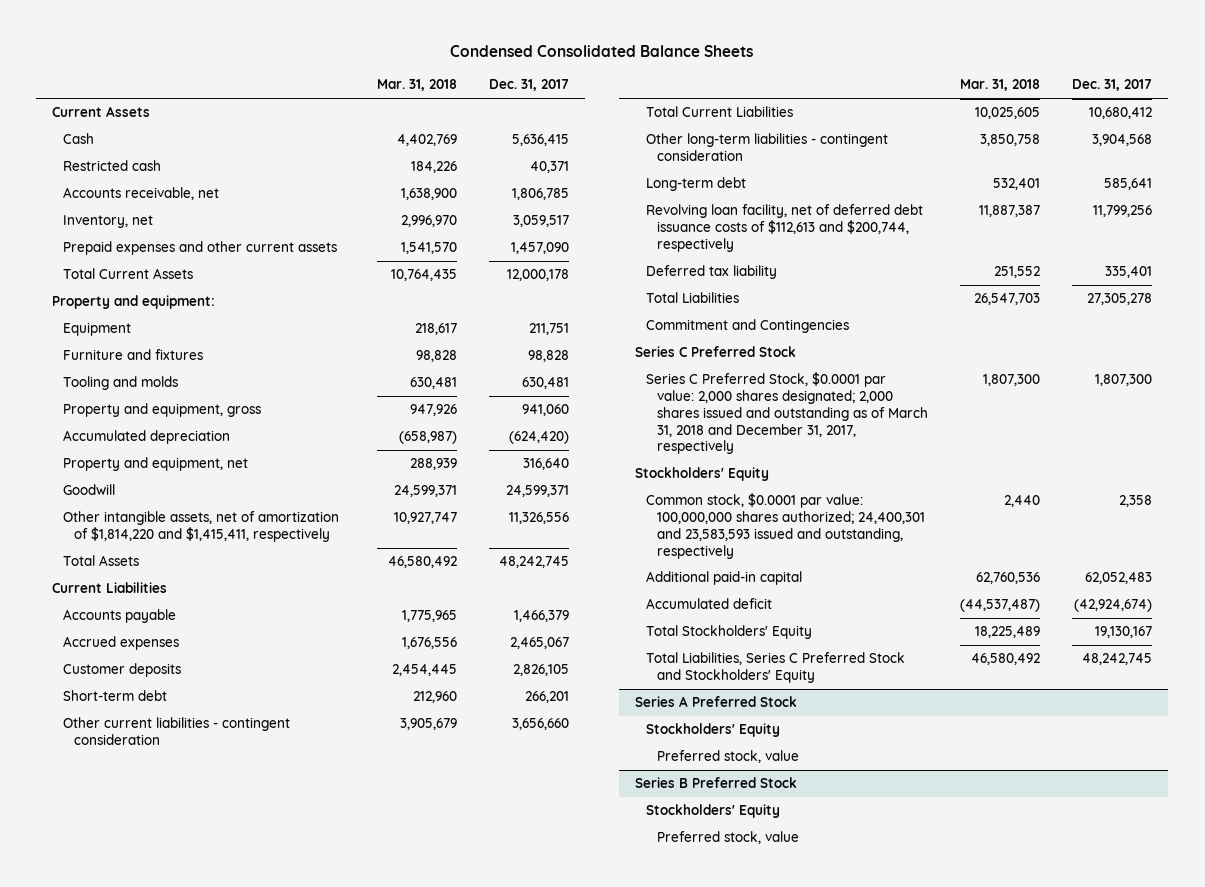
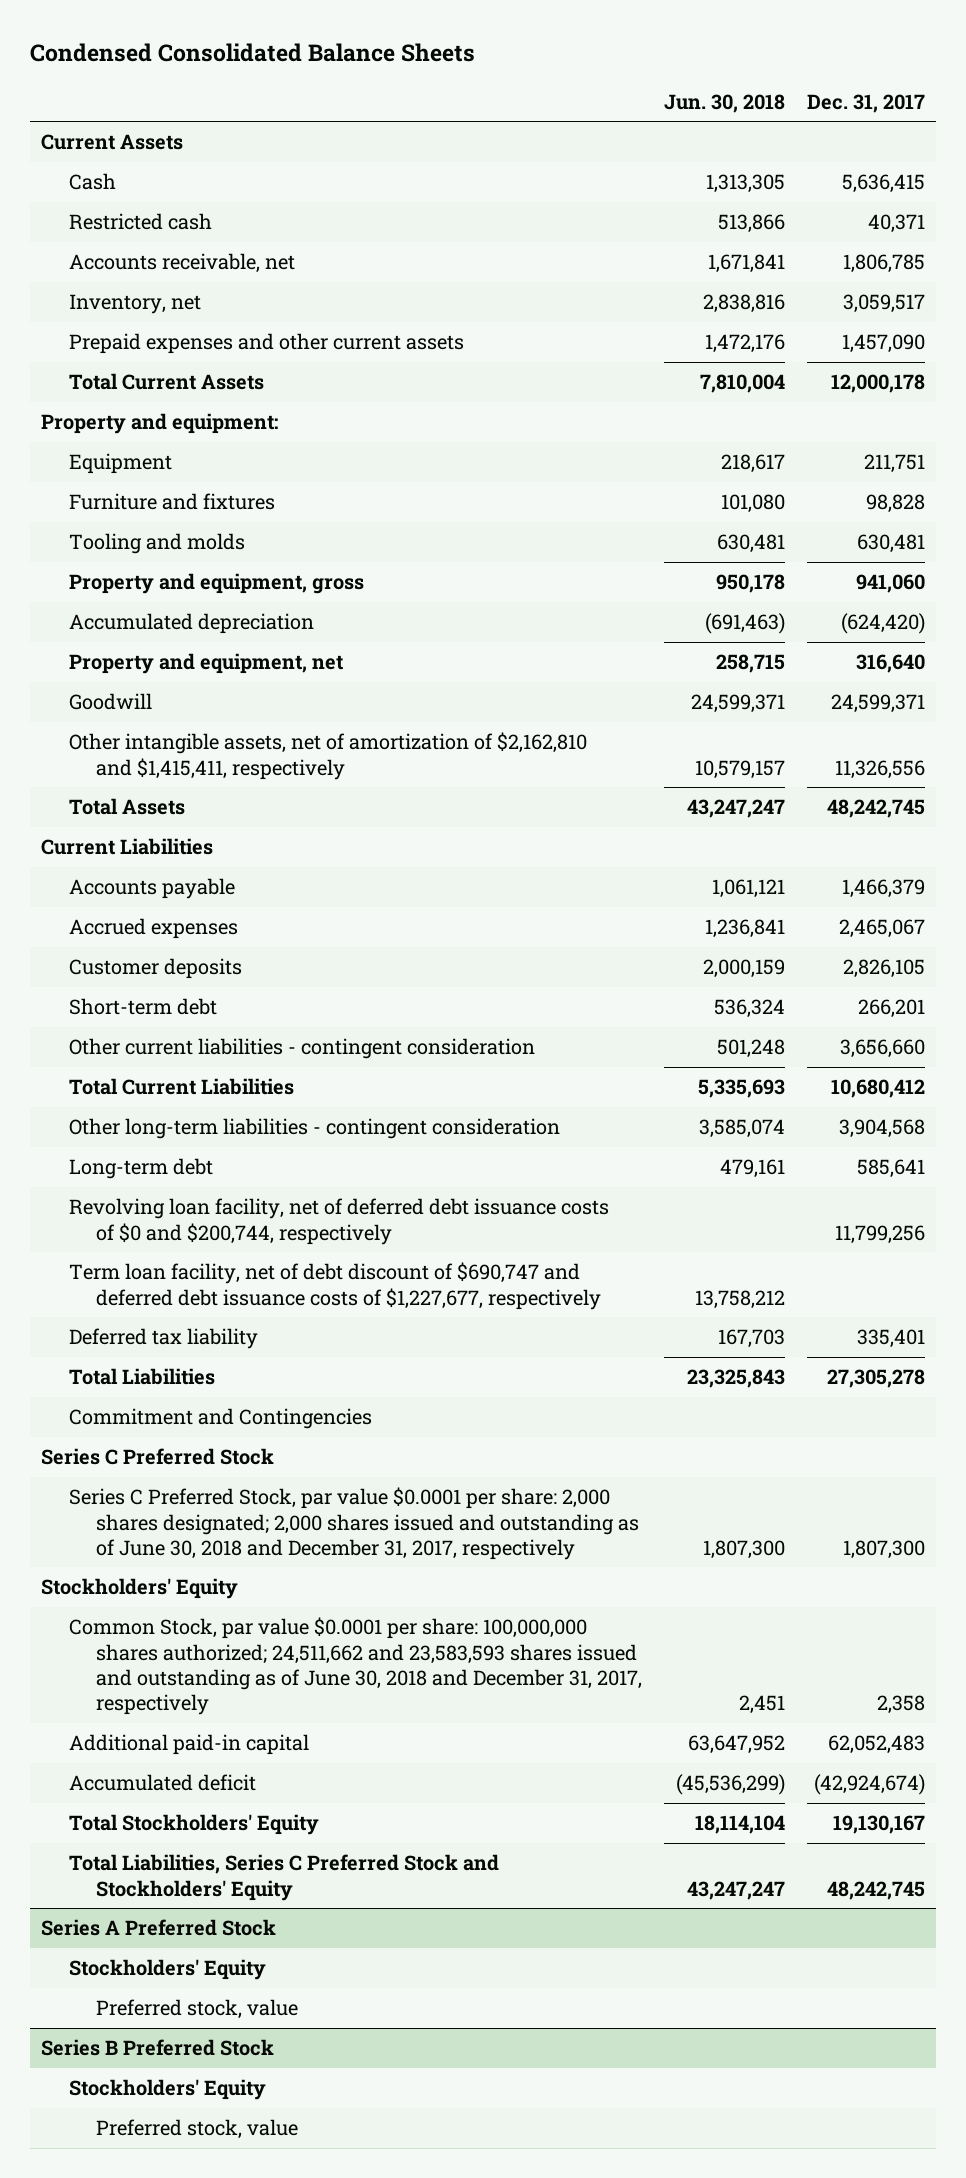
- | Mar. 31, 2018 | Dec. 31, 2017
+ | Jun. 30, 2018 | Dec. 31, 2017
- Other intangible assets, net of amortization of $1,814,220 and $1,415,411, respectively | 10,927,747 | 11,326,556
+ Other intangible assets, net of amortization of $2,162,810 and $1,415,411, respectively | 10,579,157 | 11,326,556
- Revolving loan facility, net of deferred debt issuance costs of $112,613 and $200,744, respectively | 11,887,387 | 11,799,256
+ Revolving loan facility, net of deferred debt issuance costs of $0 and $200,744, respectively | | 11,799,256
+ Term loan facility, net of debt discount of $690,747 and deferred debt issuance costs of $1,227,677, respectively | 13,758,212 |
- Series C Preferred Stock, $0.0001 par value: 2,000 shares designated; 2,000 shares issued and outstanding as of March 31, 2018 and December 31, 2017, respectively | 1,807,300 | 1,807,300
+ Series C Preferred Stock, par value $0.0001 per share: 2,000 shares designated; 2,000 shares issued and outstanding as of June 30, 2018 and December 31, 2017, respectively | 1,807,300 | 1,807,300
- Common stock, $0.0001 par value: 100,000,000 shares authorized; 24,400,301 and 23,583,593 issued and outstanding, respectively | 2,440 | 2,358
+ Common Stock, par value $0.0001 per share: 100,000,000 shares authorized; 24,511,662 and 23,583,593 shares issued and outstanding as of June 30, 2018 and December 31, 2017, respectively | 2,451 | 2,358

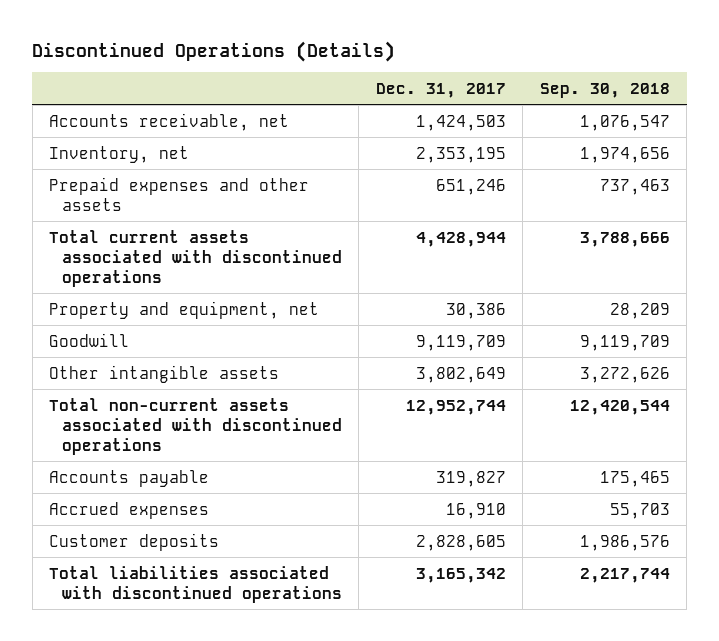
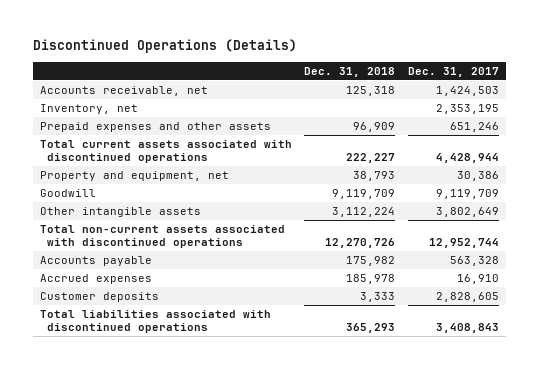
- | Dec. 31, 2017 | Sep. 30, 2018
+ | Dec. 31, 2018 | Dec. 31, 2017
- Accounts payable | 319,827 | 175,465
+ Accounts payable | 175,982 | 563,328
- Total liabilities associated with discontinued operations | 3,165,342 | 2,217,744
+ Total liabilities associated with discontinued operations | 365,293 | 3,408,843

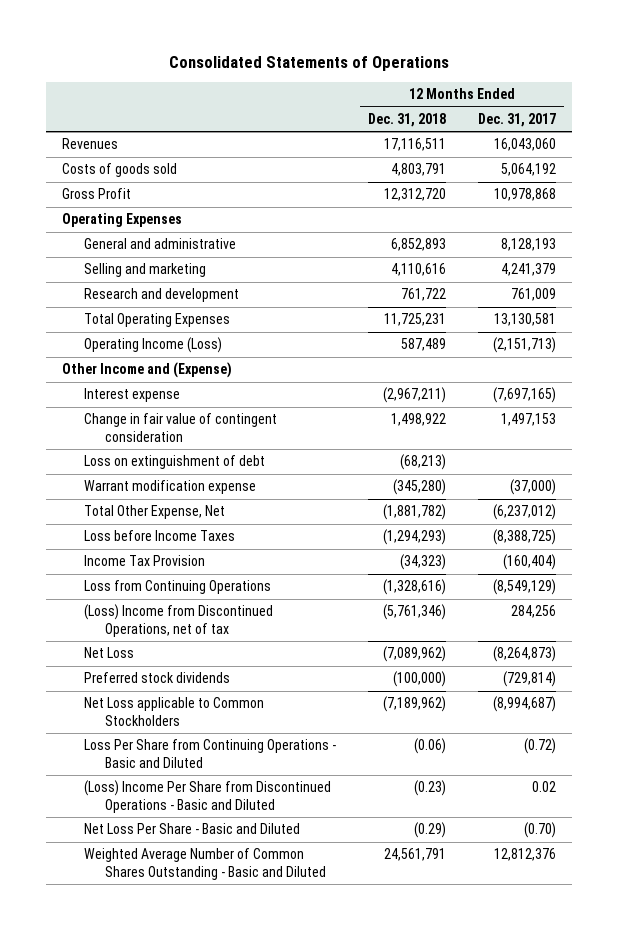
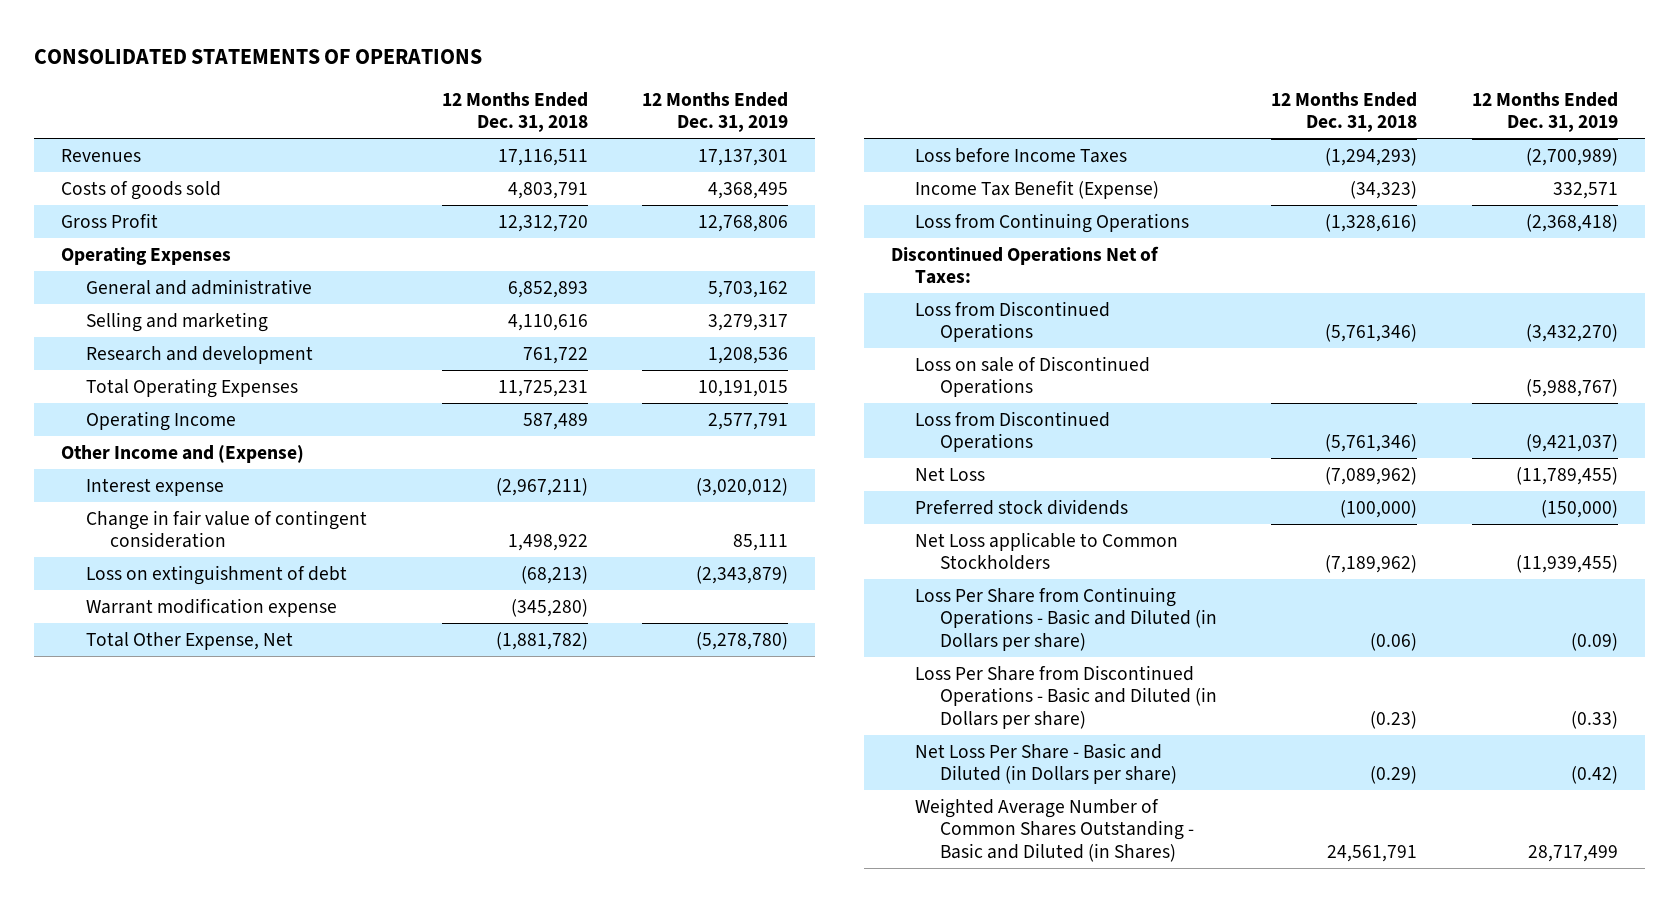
- Consolidated Statements of Operations
+ CONSOLIDATED STATEMENTS OF OPERATIONS
- | 12 Months Ended Dec. 31, 2018 | 12 Months Ended Dec. 31, 2017
+ | 12 Months Ended Dec. 31, 2018 | 12 Months Ended Dec. 31, 2019
- Operating Income (Loss) | 587,489 | (2,151,713)
+ Operating Income | 587,489 | 2,577,791
- Income Tax Provision | (34,323) | (160,404)
+ Income Tax Benefit (Expense) | (34,323) | 332,571
- (Loss) Income from Discontinued Operations, net of tax | (5,761,346) | 284,256
+ Discontinued Operations Net of Taxes:
+ Loss from Discontinued Operations | (5,761,346) | (3,432,270)
+ Loss on sale of Discontinued Operations | | (5,988,767)
+ Loss from Discontinued Operations | (5,761,346) | (9,421,037)
- Loss Per Share from Continuing Operations - Basic and Diluted | (0.06) | (0.72)
- (Loss) Income Per Share from Discontinued Operations - Basic and Diluted | (0.23) | 0.02
- Net Loss Per Share - Basic and Diluted | (0.29) | (0.70)
- Weighted Average Number of Common Shares Outstanding - Basic and Diluted | 24,561,791 | 12,812,376
+ Loss Per Share from Continuing Operations - Basic and Diluted (in Dollars per share) | (0.06) | (0.09)
+ Loss Per Share from Discontinued Operations - Basic and Diluted (in Dollars per share) | (0.23) | (0.33)
+ Net Loss Per Share - Basic and Diluted (in Dollars per share) | (0.29) | (0.42)
+ Weighted Average Number of Common Shares Outstanding - Basic and Diluted (in Shares) | 24,561,791 | 28,717,499

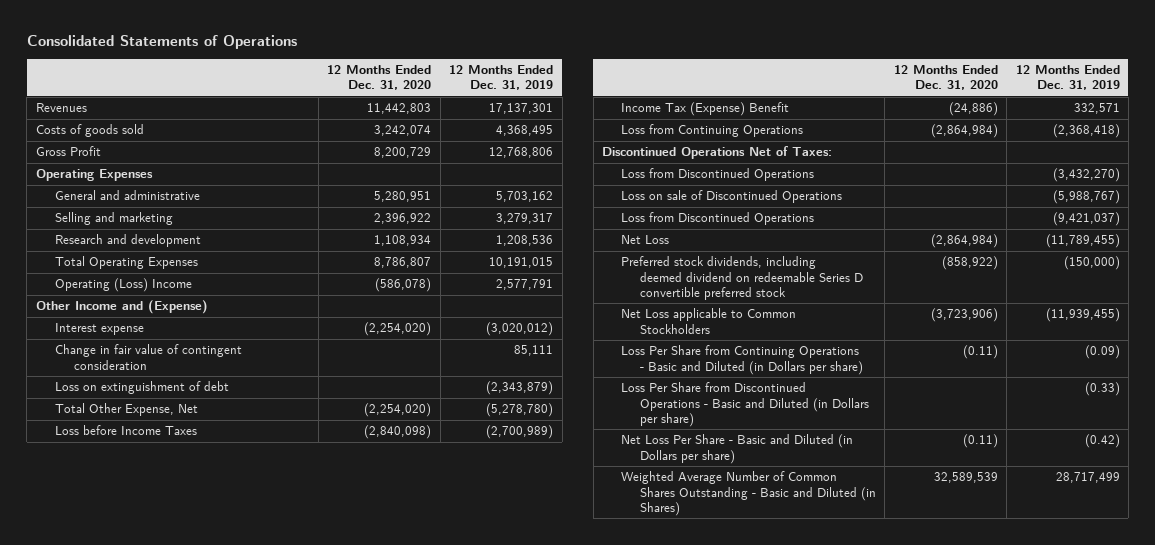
- CONSOLIDATED STATEMENTS OF OPERATIONS
+ Consolidated Statements of Operations
- | 12 Months Ended Dec. 31, 2018 | 12 Months Ended Dec. 31, 2019
+ | 12 Months Ended Dec. 31, 2020 | 12 Months Ended Dec. 31, 2019
- Operating Income | 587,489 | 2,577,791
+ Operating (Loss) Income | (586,078) | 2,577,791
- Warrant modification expense | (345,280) |
- Income Tax Benefit (Expense) | (34,323) | 332,571
+ Income Tax (Expense) Benefit | (24,886) | 332,571
- Preferred stock dividends | (100,000) | (150,000)
+ Preferred stock dividends, including deemed dividend on redeemable Series D convertible preferred stock | (858,922) | (150,000)

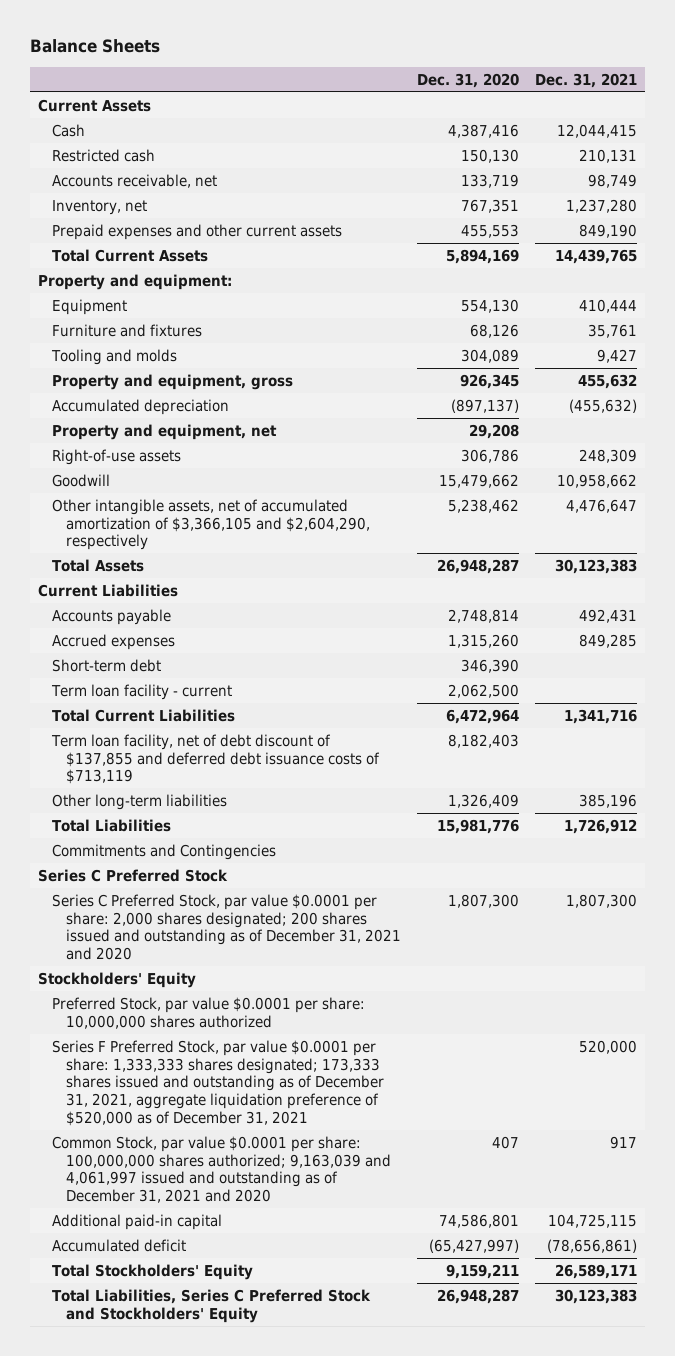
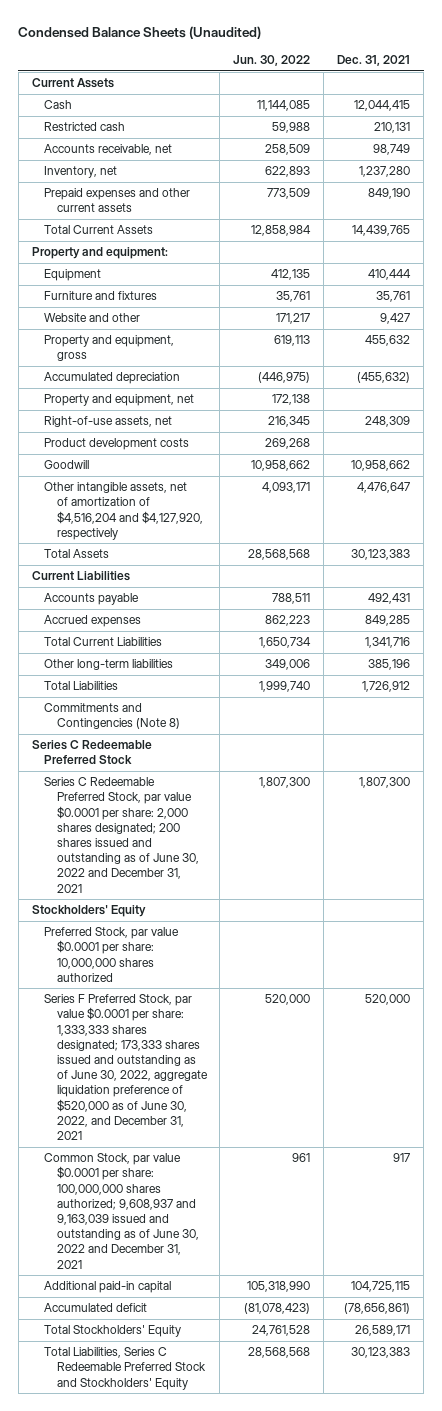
- Balance Sheets
+ Condensed Balance Sheets (Unaudited)
- | Dec. 31, 2020 | Dec. 31, 2021
+ | Jun. 30, 2022 | Dec. 31, 2021
- Tooling and molds | 304,089 | 9,427
+ Website and other | 171,217 | 9,427
- Right-of-use assets | 306,786 | 248,309
+ Right-of-use assets, net | 216,345 | 248,309
+ Product development costs | 269,268 |
- Other intangible assets, net of accumulated amortization of $3,366,105 and $2,604,290, respectively | 5,238,462 | 4,476,647
+ Other intangible assets, net of amortization of $4,516,204 and $4,127,920, respectively | 4,093,171 | 4,476,647
- Short-term debt | 346,390 |
- Term loan facility - current | 2,062,500 |
- Term loan facility, net of debt discount of $137,855 and deferred debt issuance costs of $713,119 | 8,182,403 |
- Commitments and Contingencies
- Series C Preferred Stock
- Series C Preferred Stock, par value $0.0001 per share: 2,000 shares designated; 200 shares issued and outstanding as of December 31, 2021 and 2020 | 1,807,300 | 1,807,300
+ Commitments and Contingencies (Note 8)
+ Series C Redeemable Preferred Stock
+ Series C Redeemable Preferred Stock, par value $0.0001 per share: 2,000 shares designated; 200 shares issued and outstanding as of June 30, 2022 and December 31, 2021 | 1,807,300 | 1,807,300
- Series F Preferred Stock, par value $0.0001 per share: 1,333,333 shares designated; 173,333 shares issued and outstanding as of December 31, 2021, aggregate liquidation preference of $520,000 as of December 31, 2021 | | 520,000
- Common Stock, par value $0.0001 per share: 100,000,000 shares authorized; 9,163,039 and 4,061,997 issued and outstanding as of December 31, 2021 and 2020 | 407 | 917
+ Series F Preferred Stock, par value $0.0001 per share: 1,333,333 shares designated; 173,333 shares issued and outstanding as of June 30, 2022, aggregate liquidation preference of $520,000 as of June 30, 2022, and December 31, 2021 | 520,000 | 520,000
+ Common Stock, par value $0.0001 per share: 100,000,000 shares authorized; 9,608,937 and 9,163,039 issued and outstanding as of June 30, 2022 and December 31, 2021 | 961 | 917
- Total Liabilities, Series C Preferred Stock and Stockholders' Equity | 26,948,287 | 30,123,383
+ Total Liabilities, Series C Redeemable Preferred Stock and Stockholders' Equity | 28,568,568 | 30,123,383

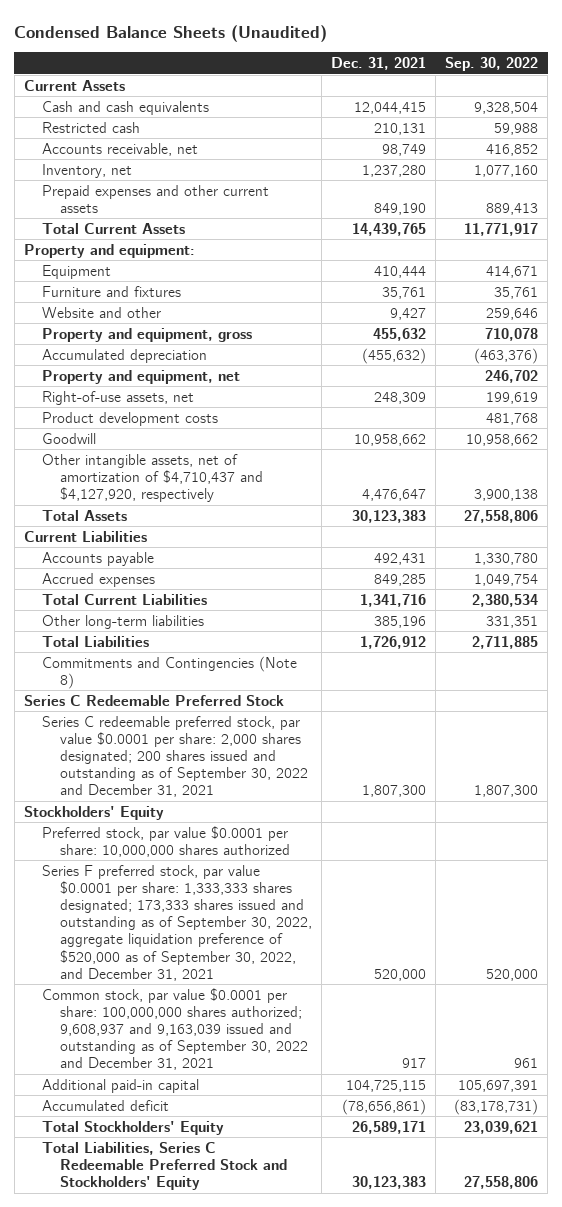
- | Jun. 30, 2022 | Dec. 31, 2021
+ | Dec. 31, 2021 | Sep. 30, 2022
- Cash | 11,144,085 | 12,044,415
+ Cash and cash equivalents | 12,044,415 | 9,328,504
- Other intangible assets, net of amortization of $4,516,204 and $4,127,920, respectively | 4,093,171 | 4,476,647
+ Other intangible assets, net of amortization of $4,710,437 and $4,127,920, respectively | 4,476,647 | 3,900,138
- Series C Redeemable Preferred Stock, par value $0.0001 per share: 2,000 shares designated; 200 shares issued and outstanding as of June 30, 2022 and December 31, 2021 | 1,807,300 | 1,807,300
+ Series C redeemable preferred stock, par value $0.0001 per share: 2,000 shares designated; 200 shares issued and outstanding as of September 30, 2022 and December 31, 2021 | 1,807,300 | 1,807,300
- Preferred Stock, par value $0.0001 per share: 10,000,000 shares authorized
- Series F Preferred Stock, par value $0.0001 per share: 1,333,333 shares designated; 173,333 shares issued and outstanding as of June 30, 2022, aggregate liquidation preference of $520,000 as of June 30, 2022, and December 31, 2021 | 520,000 | 520,000
- Common Stock, par value $0.0001 per share: 100,000,000 shares authorized; 9,608,937 and 9,163,039 issued and outstanding as of June 30, 2022 and December 31, 2021 | 961 | 917
+ Preferred stock, par value $0.0001 per share: 10,000,000 shares authorized
+ Series F preferred stock, par value $0.0001 per share: 1,333,333 shares designated; 173,333 shares issued and outstanding as of September 30, 2022, aggregate liquidation preference of $520,000 as of September 30, 2022, and December 31, 2021 | 520,000 | 520,000
+ Common stock, par value $0.0001 per share: 100,000,000 shares authorized; 9,608,937 and 9,163,039 issued and outstanding as of September 30, 2022 and December 31, 2021 | 917 | 961

